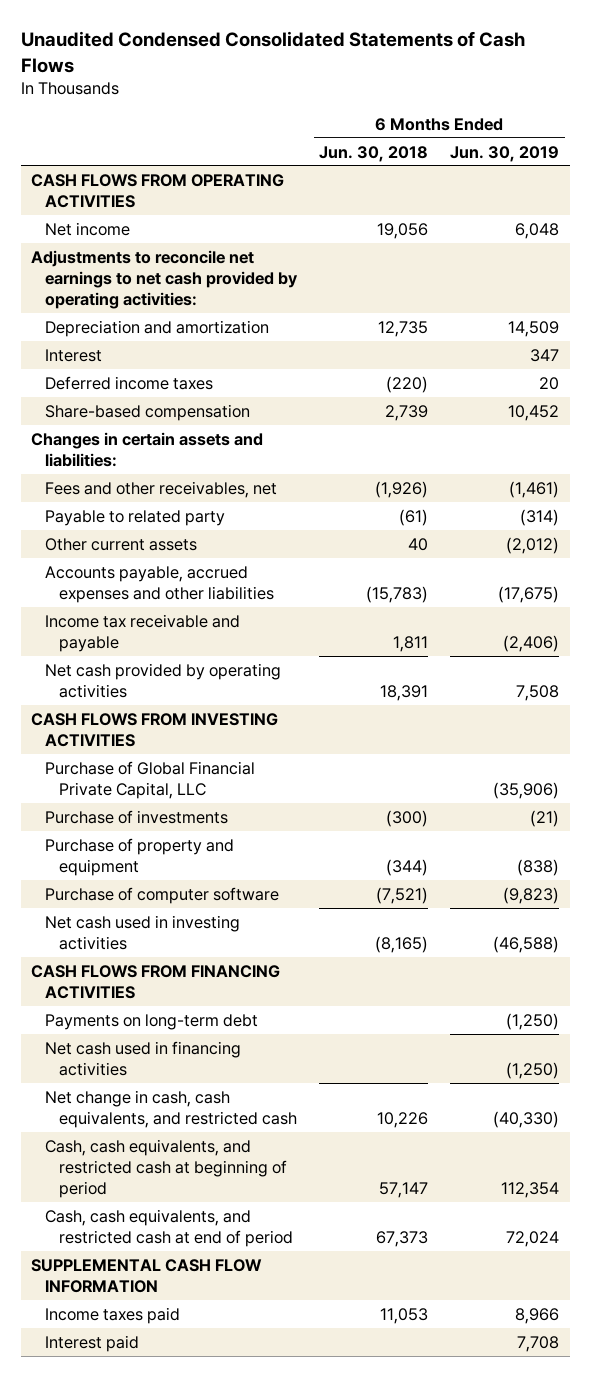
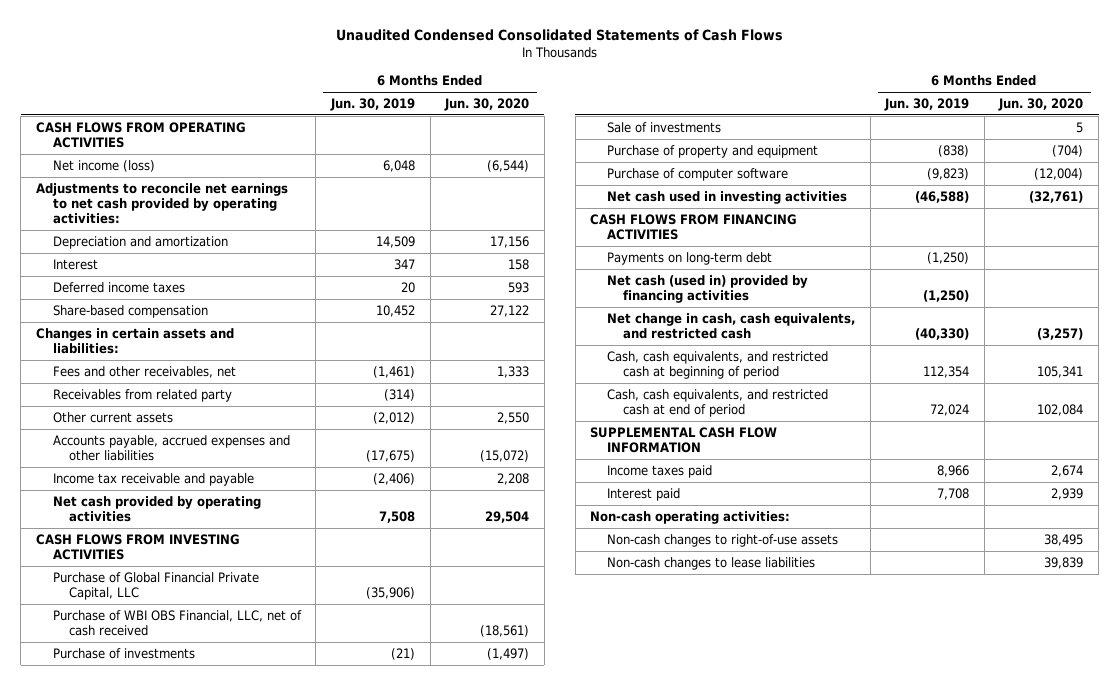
- | 6 Months Ended Jun. 30, 2018 | 6 Months Ended Jun. 30, 2019
+ | 6 Months Ended Jun. 30, 2019 | 6 Months Ended Jun. 30, 2020
- Net income | 19,056 | 6,048
+ Net income (loss) | 6,048 | (6,544)
- Payable to related party | (61) | (314)
+ Receivables from related party | (314) |
+ Purchase of WBI OBS Financial, LLC, net of cash received | | (18,561)
+ Sale of investments | | 5
- Net cash used in financing activities | | (1,250)
+ Net cash (used in) provided by financing activities | (1,250) |
+ Non-cash operating activities:
+ Non-cash changes to right-of-use assets | | 38,495
+ Non-cash changes to lease liabilities | | 39,839

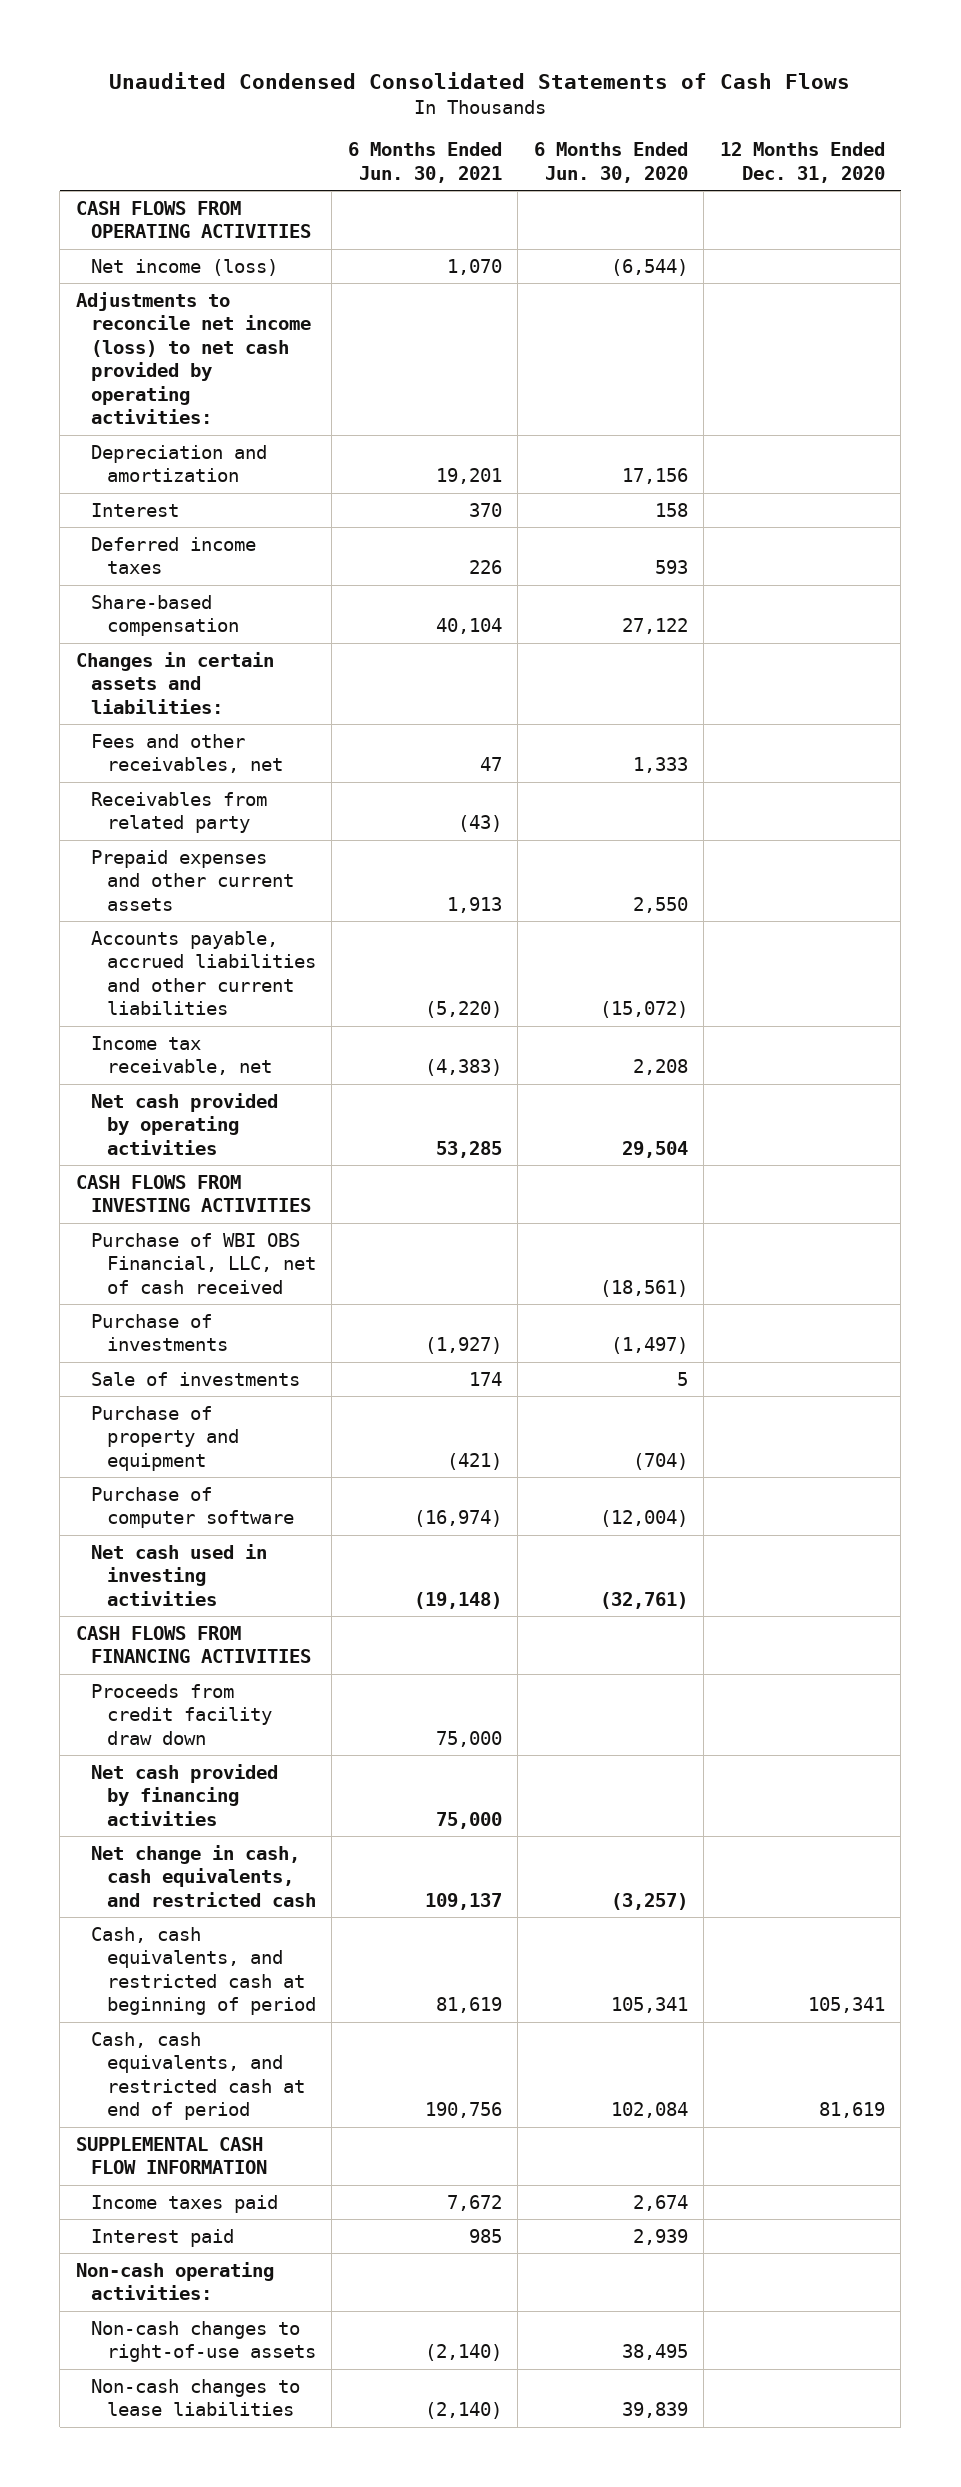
- | 6 Months Ended Jun. 30, 2019 | 6 Months Ended Jun. 30, 2020
+ | 6 Months Ended Jun. 30, 2021 | 6 Months Ended Jun. 30, 2020 | 12 Months Ended Dec. 31, 2020
- Adjustments to reconcile net earnings to net cash provided by operating activities:
+ Adjustments to reconcile net income (loss) to net cash provided by operating activities:
- Other current assets | (2,012) | 2,550
- Accounts payable, accrued expenses and other liabilities | (17,675) | (15,072)
- Income tax receivable and payable | (2,406) | 2,208
+ Prepaid expenses and other current assets | 1,913 | 2,550 |
+ Accounts payable, accrued liabilities and other current liabilities | (5,220) | (15,072) |
+ Income tax receivable, net | (4,383) | 2,208 |
- Purchase of Global Financial Private Capital, LLC | (35,906) |
- Payments on long-term debt | (1,250) |
- Net cash (used in) provided by financing activities | (1,250) |
+ Proceeds from credit facility draw down | 75,000 | |
+ Net cash provided by financing activities | 75,000 | |

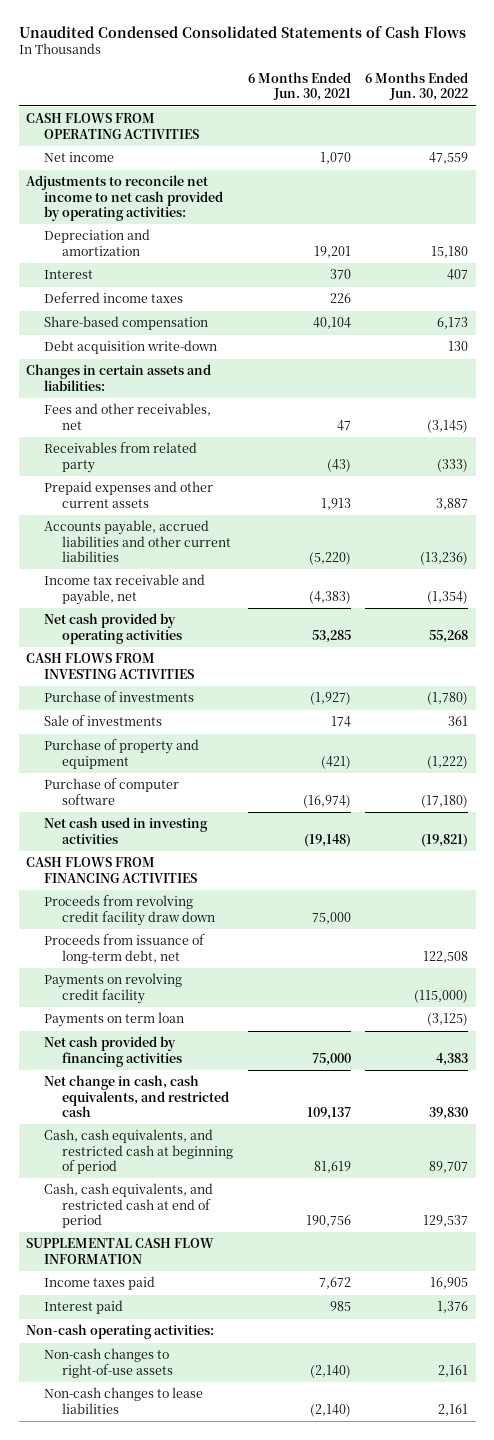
- | 6 Months Ended Jun. 30, 2021 | 6 Months Ended Jun. 30, 2020 | 12 Months Ended Dec. 31, 2020
+ | 6 Months Ended Jun. 30, 2021 | 6 Months Ended Jun. 30, 2022
- Net income (loss) | 1,070 | (6,544) |
- Adjustments to reconcile net income (loss) to net cash provided by operating activities:
+ Net income | 1,070 | 47,559
+ Adjustments to reconcile net income to net cash provided by operating activities:
+ Debt acquisition write-down | | 130
- Income tax receivable, net | (4,383) | 2,208 |
+ Income tax receivable and payable, net | (4,383) | (1,354)
- Purchase of WBI OBS Financial, LLC, net of cash received | | (18,561) |
- Proceeds from credit facility draw down | 75,000 | |
+ Proceeds from revolving credit facility draw down | 75,000 |
+ Proceeds from issuance of long-term debt, net | | 122,508
+ Payments on revolving credit facility | | (115,000)
+ Payments on term loan | | (3,125)

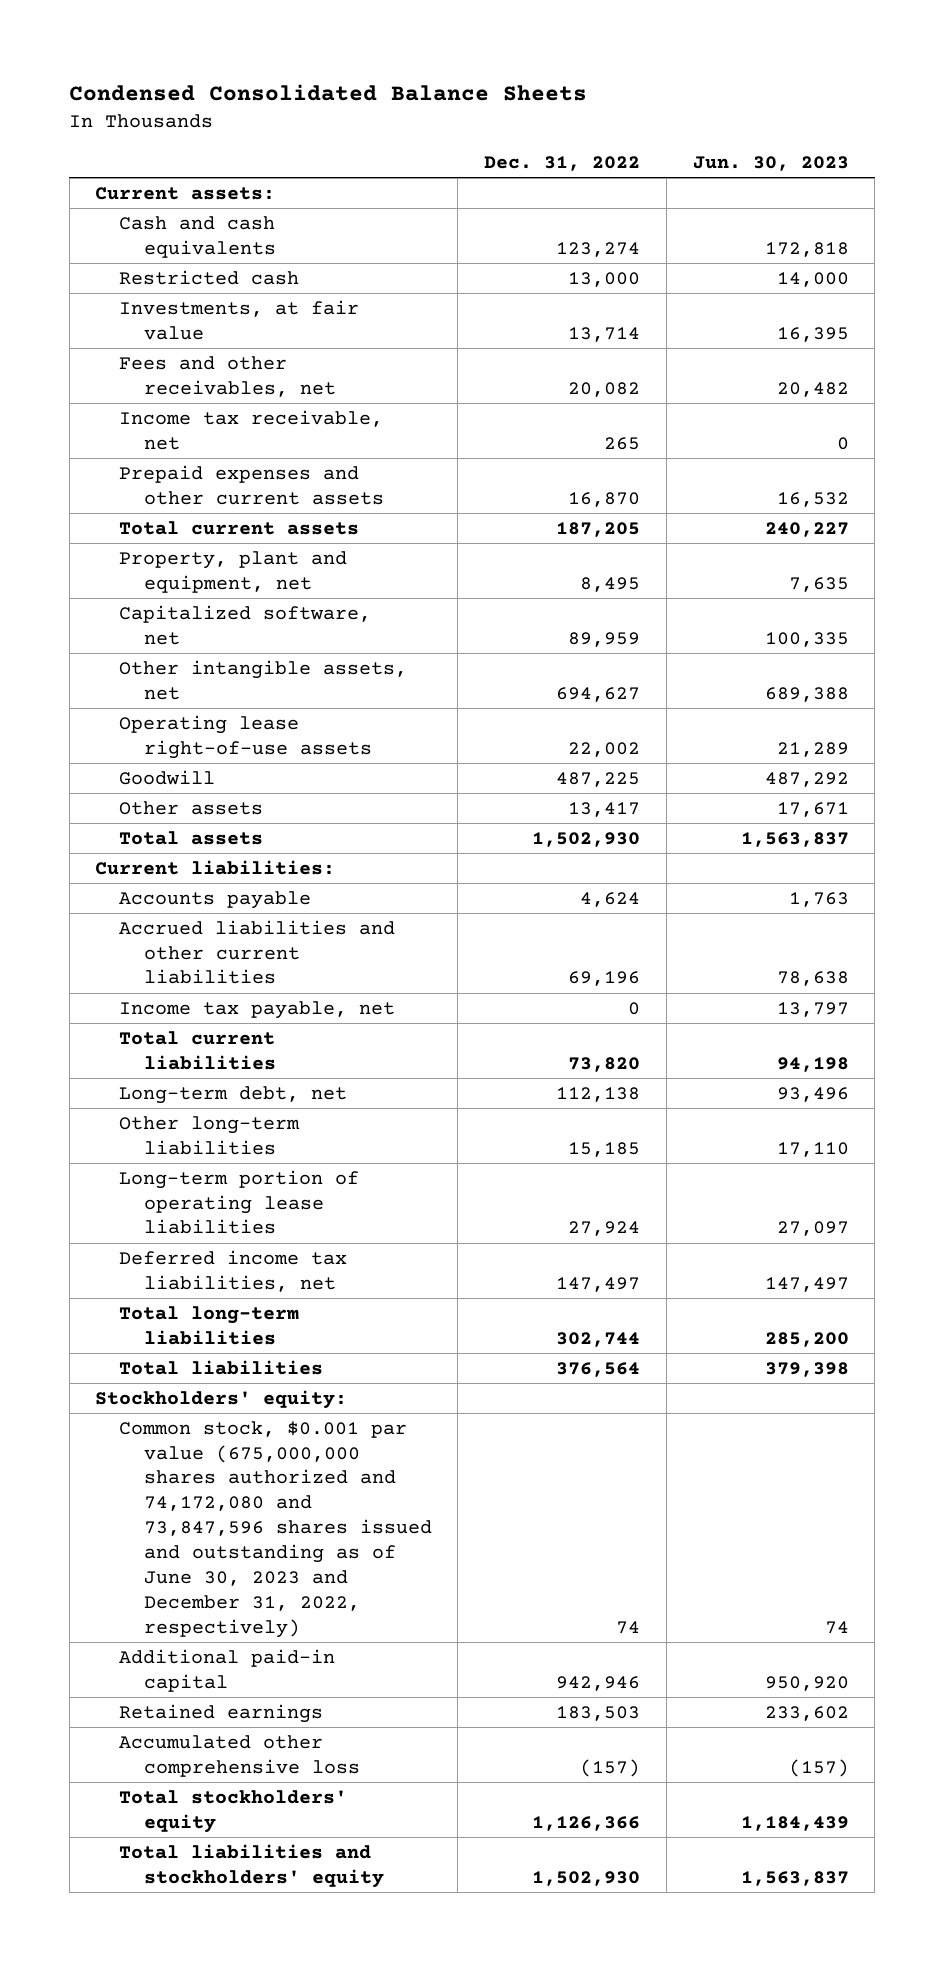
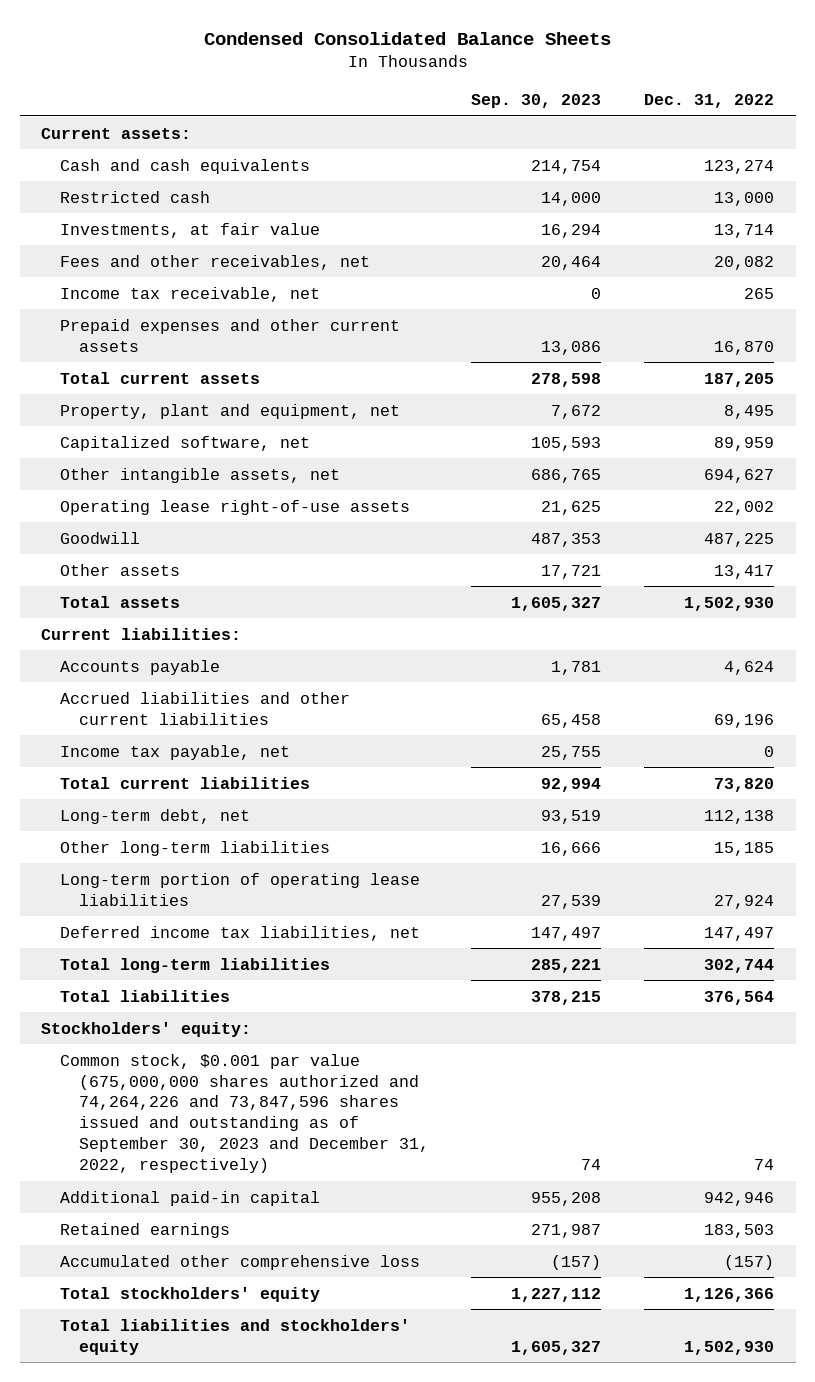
- | Dec. 31, 2022 | Jun. 30, 2023
+ | Sep. 30, 2023 | Dec. 31, 2022
- Common stock, $0.001 par value (675,000,000 shares authorized and 74,172,080 and 73,847,596 shares issued and outstanding as of June 30, 2023 and December 31, 2022, respectively) | 74 | 74
+ Common stock, $0.001 par value (675,000,000 shares authorized and 74,264,226 and 73,847,596 shares issued and outstanding as of September 30, 2023 and December 31, 2022, respectively) | 74 | 74

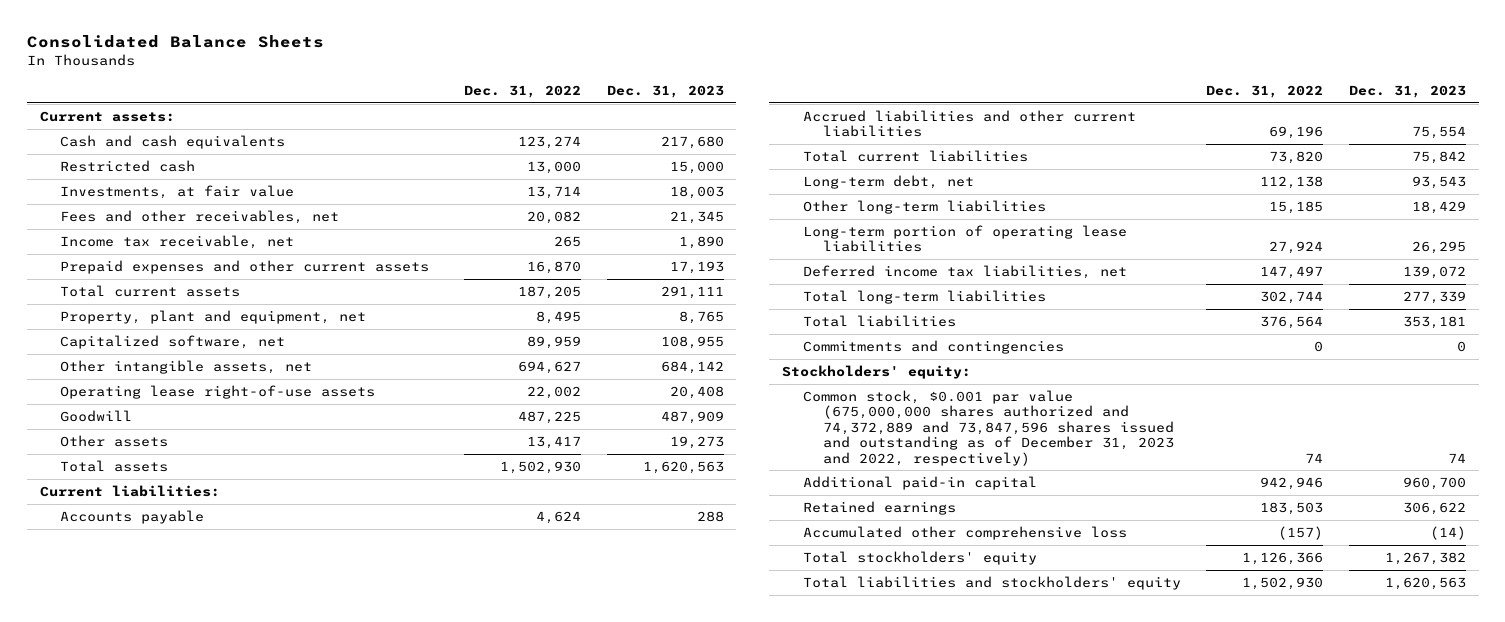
- Condensed Consolidated Balance Sheets
+ Consolidated Balance Sheets
- | Sep. 30, 2023 | Dec. 31, 2022
+ | Dec. 31, 2022 | Dec. 31, 2023
- Income tax payable, net | 25,755 | 0
+ Commitments and contingencies | 0 | 0
- Common stock, $0.001 par value (675,000,000 shares authorized and 74,264,226 and 73,847,596 shares issued and outstanding as of September 30, 2023 and December 31, 2022, respectively) | 74 | 74
+ Common stock, $0.001 par value (675,000,000 shares authorized and 74,372,889 and 73,847,596 shares issued and outstanding as of December 31, 2023 and 2022, respectively) | 74 | 74

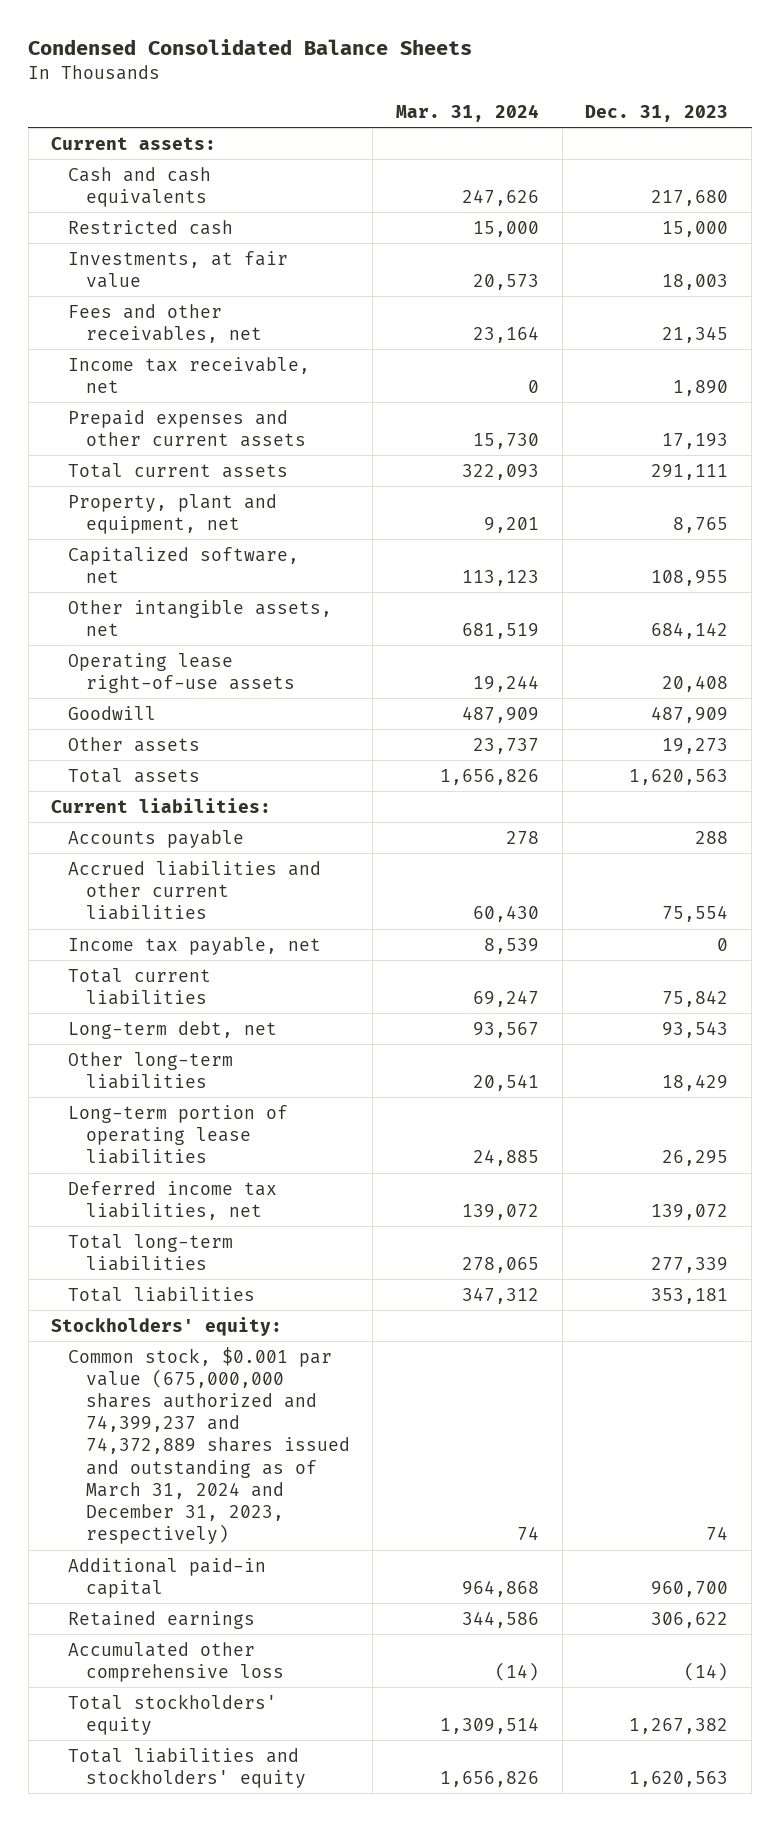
- Consolidated Balance Sheets
+ Condensed Consolidated Balance Sheets
- | Dec. 31, 2022 | Dec. 31, 2023
+ | Mar. 31, 2024 | Dec. 31, 2023
+ Income tax payable, net | 8,539 | 0
- Commitments and contingencies | 0 | 0
- Common stock, $0.001 par value (675,000,000 shares authorized and 74,372,889 and 73,847,596 shares issued and outstanding as of December 31, 2023 and 2022, respectively) | 74 | 74
+ Common stock, $0.001 par value (675,000,000 shares authorized and 74,399,237 and 74,372,889 shares issued and outstanding as of March 31, 2024 and December 31, 2023, respectively) | 74 | 74

